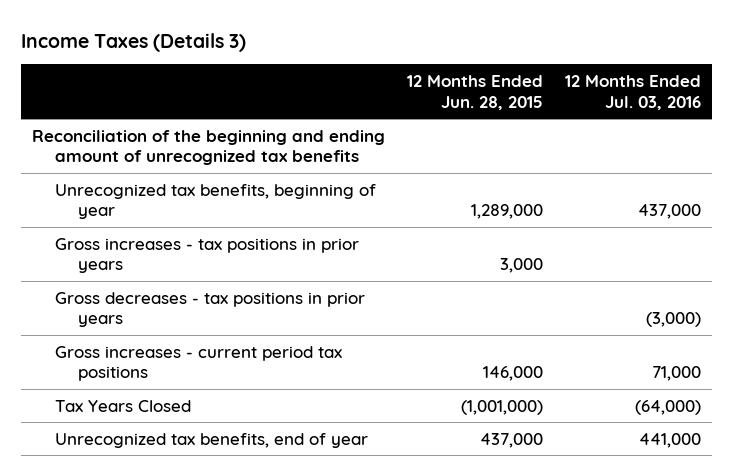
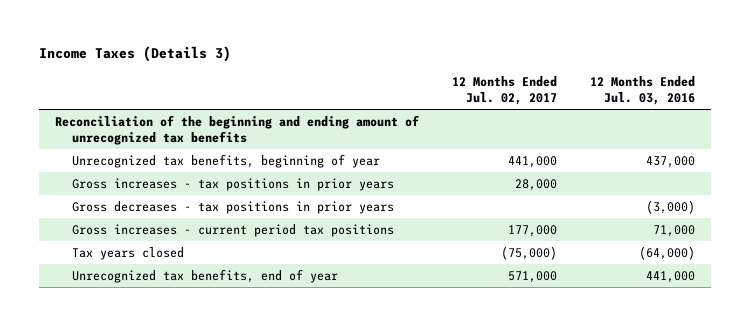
- | 12 Months Ended Jun. 28, 2015 | 12 Months Ended Jul. 03, 2016
+ | 12 Months Ended Jul. 02, 2017 | 12 Months Ended Jul. 03, 2016
- Tax Years Closed | (1,001,000) | (64,000)
+ Tax years closed | (75,000) | (64,000)

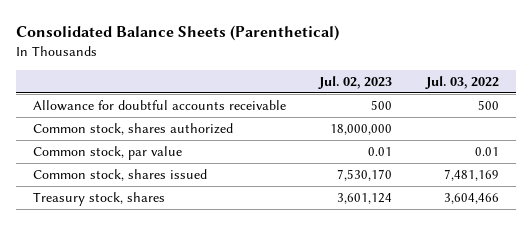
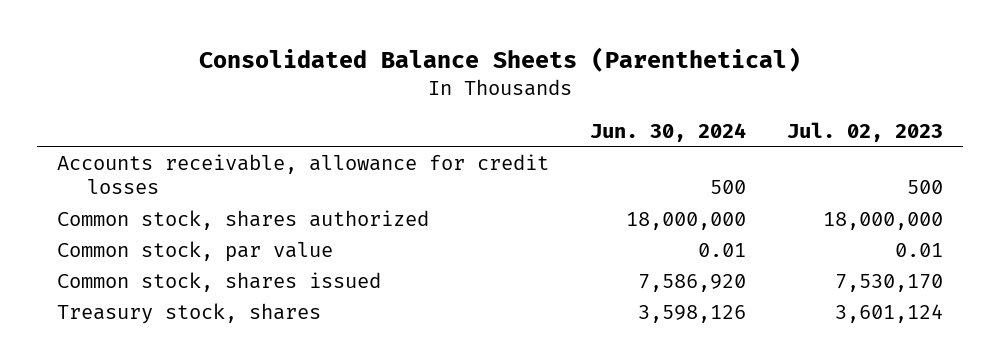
- | Jul. 02, 2023 | Jul. 03, 2022
+ | Jun. 30, 2024 | Jul. 02, 2023
- Allowance for doubtful accounts receivable | 500 | 500
+ Accounts receivable, allowance for credit losses | 500 | 500

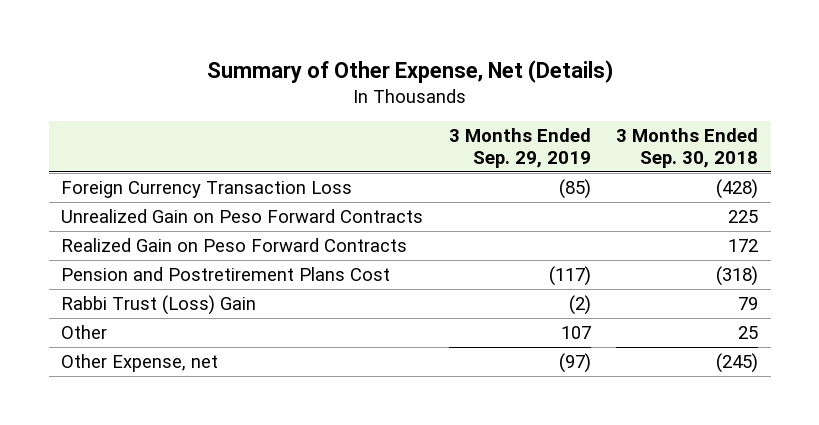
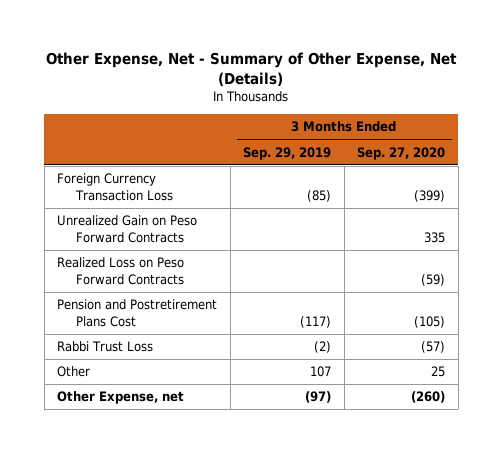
- Summary of Other Expense, Net (Details)
+ Other Expense, Net - Summary of Other Expense, Net (Details)
- | 3 Months Ended Sep. 29, 2019 | 3 Months Ended Sep. 30, 2018
+ | 3 Months Ended Sep. 29, 2019 | 3 Months Ended Sep. 27, 2020
- Realized Gain on Peso Forward Contracts | | 172
+ Realized Loss on Peso Forward Contracts | | (59)
- Rabbi Trust (Loss) Gain | (2) | 79
+ Rabbi Trust Loss | (2) | (57)

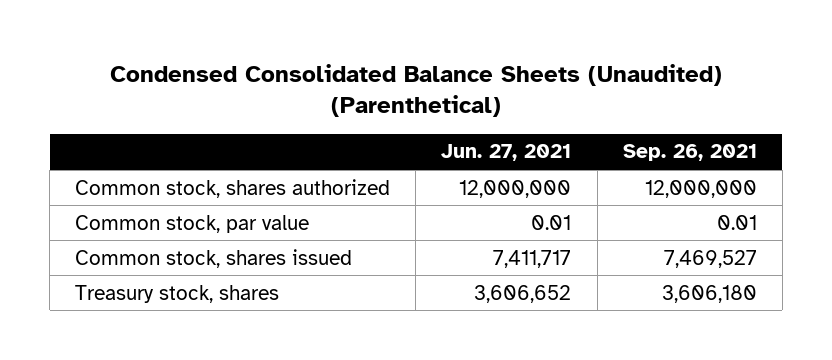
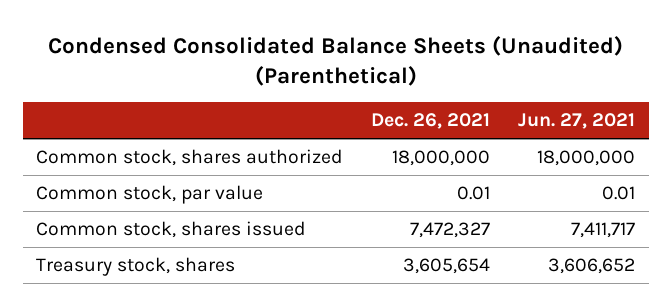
- | Jun. 27, 2021 | Sep. 26, 2021
+ | Dec. 26, 2021 | Jun. 27, 2021
- Common stock, shares authorized | 12,000,000 | 12,000,000
+ Common stock, shares authorized | 18,000,000 | 18,000,000

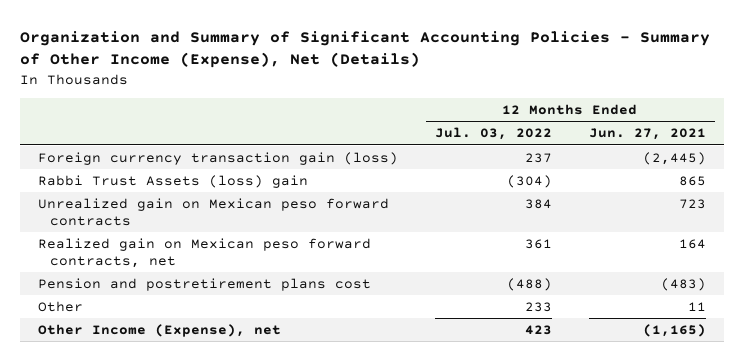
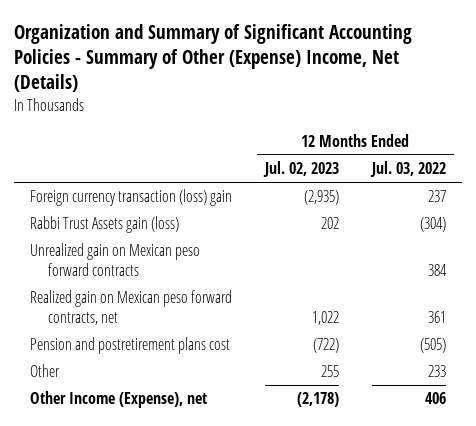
- Organization and Summary of Significant Accounting Policies - Summary of Other Income (Expense), Net (Details)
+ Organization and Summary of Significant Accounting Policies - Summary of Other (Expense) Income, Net (Details)
- | 12 Months Ended Jul. 03, 2022 | 12 Months Ended Jun. 27, 2021
+ | 12 Months Ended Jul. 02, 2023 | 12 Months Ended Jul. 03, 2022
- Foreign currency transaction gain (loss) | 237 | (2,445)
- Rabbi Trust Assets (loss) gain | (304) | 865
+ Foreign currency transaction (loss) gain | (2,935) | 237
+ Rabbi Trust Assets gain (loss) | 202 | (304)
- Pension and postretirement plans cost | (488) | (483)
+ Pension and postretirement plans cost | (722) | (505)
- Other Income (Expense), net | 423 | (1,165)
+ Other Income (Expense), net | (2,178) | 406

